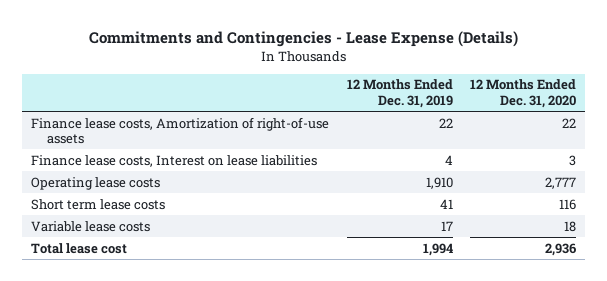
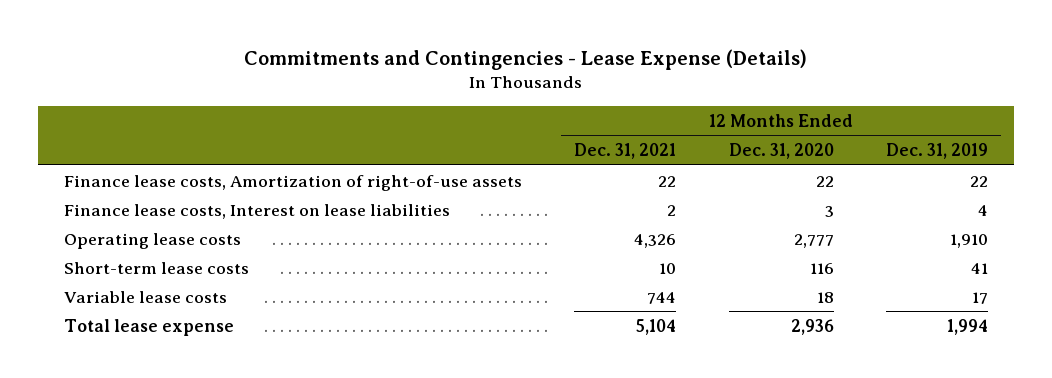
- | 12 Months Ended Dec. 31, 2019 | 12 Months Ended Dec. 31, 2020
+ | 12 Months Ended Dec. 31, 2021 | 12 Months Ended Dec. 31, 2020 | 12 Months Ended Dec. 31, 2019
- Short term lease costs | 41 | 116
+ Short-term lease costs | 10 | 116 | 41
- Total lease cost | 1,994 | 2,936
+ Total lease expense | 5,104 | 2,936 | 1,994

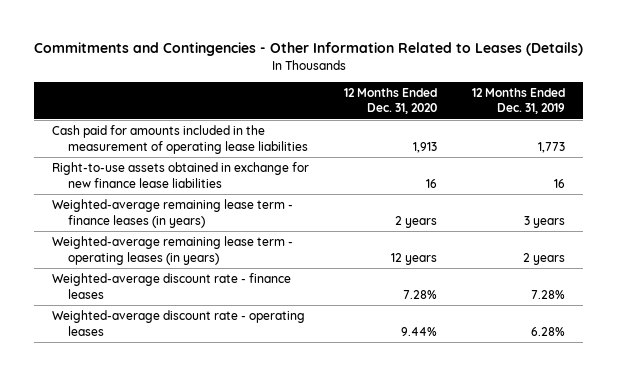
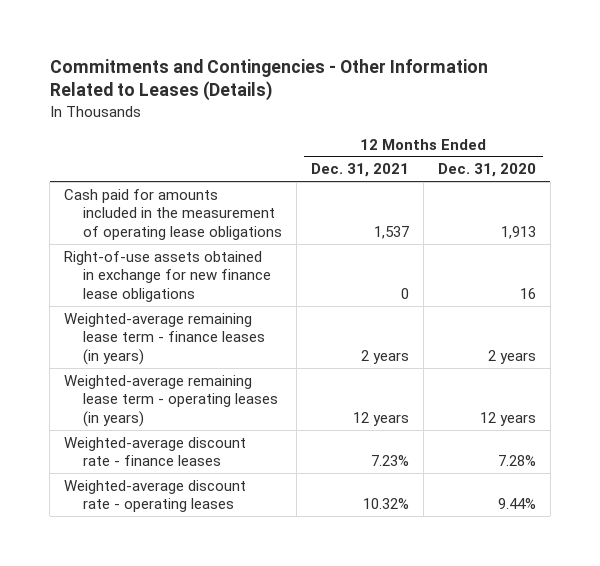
- | 12 Months Ended Dec. 31, 2020 | 12 Months Ended Dec. 31, 2019
+ | 12 Months Ended Dec. 31, 2021 | 12 Months Ended Dec. 31, 2020
- Cash paid for amounts included in the measurement of operating lease liabilities | 1,913 | 1,773
- Right-to-use assets obtained in exchange for new finance lease liabilities | 16 | 16
+ Cash paid for amounts included in the measurement of operating lease obligations | 1,537 | 1,913
+ Right-of-use assets obtained in exchange for new finance lease obligations | 0 | 16

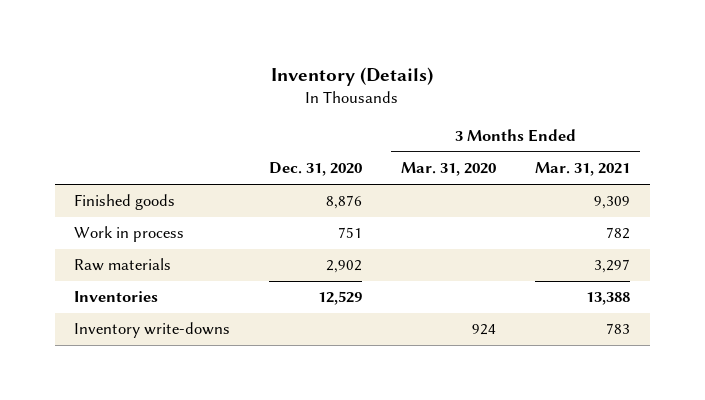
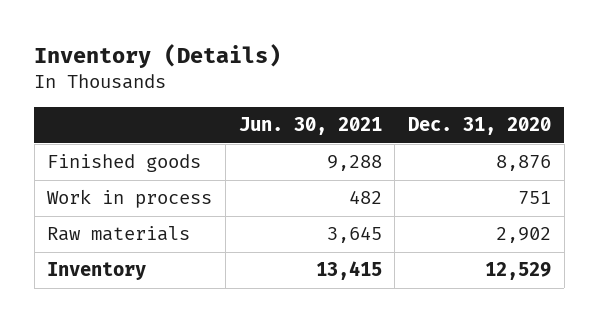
- | Dec. 31, 2020 | 3 Months Ended Mar. 31, 2020 | 3 Months Ended Mar. 31, 2021
+ | Jun. 30, 2021 | Dec. 31, 2020
- Inventories | 12,529 | | 13,388
- Inventory write-downs | | 924 | 783
+ Inventory | 13,415 | 12,529

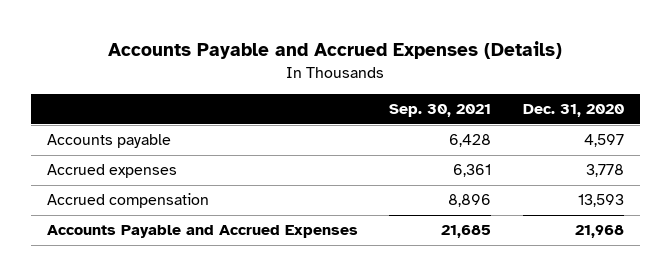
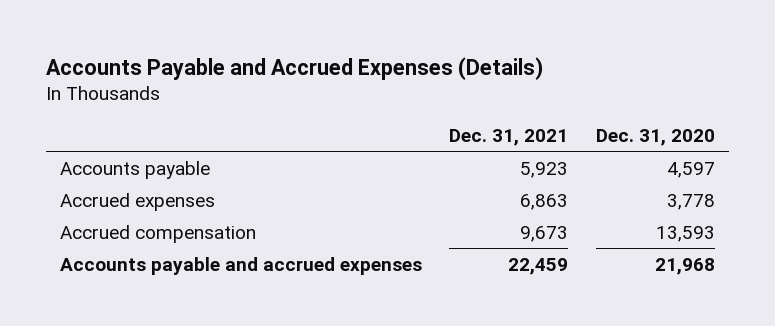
- | Sep. 30, 2021 | Dec. 31, 2020
+ | Dec. 31, 2021 | Dec. 31, 2020
- Accounts Payable and Accrued Expenses | 21,685 | 21,968
+ Accounts payable and accrued expenses | 22,459 | 21,968

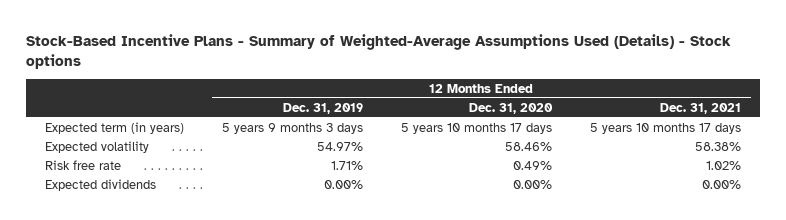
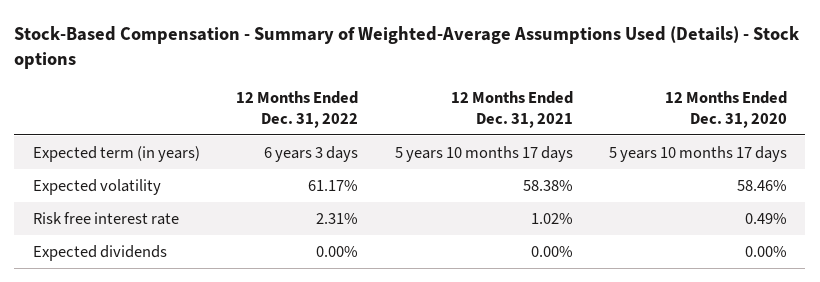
- Stock-Based Incentive Plans - Summary of Weighted-Average Assumptions Used (Details) - Stock options
+ Stock-Based Compensation - Summary of Weighted-Average Assumptions Used (Details) - Stock options
- | 12 Months Ended Dec. 31, 2019 | 12 Months Ended Dec. 31, 2020 | 12 Months Ended Dec. 31, 2021
+ | 12 Months Ended Dec. 31, 2022 | 12 Months Ended Dec. 31, 2021 | 12 Months Ended Dec. 31, 2020
- Risk free rate | 1.71% | 0.49% | 1.02%
+ Risk free interest rate | 2.31% | 1.02% | 0.49%

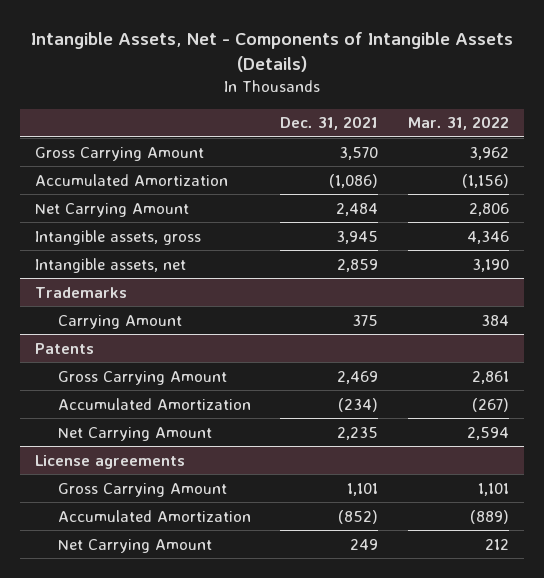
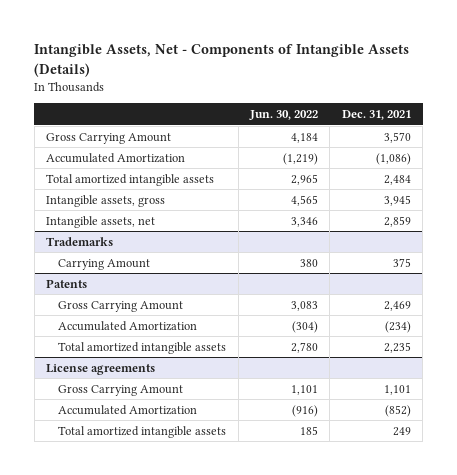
- | Dec. 31, 2021 | Mar. 31, 2022
+ | Jun. 30, 2022 | Dec. 31, 2021
- Net Carrying Amount | 2,484 | 2,806
+ Total amortized intangible assets | 2,965 | 2,484
@ Patents
- Net Carrying Amount | 2,235 | 2,594
+ Total amortized intangible assets | 2,780 | 2,235
@ License agreements
- Net Carrying Amount | 249 | 212
+ Total amortized intangible assets | 185 | 249

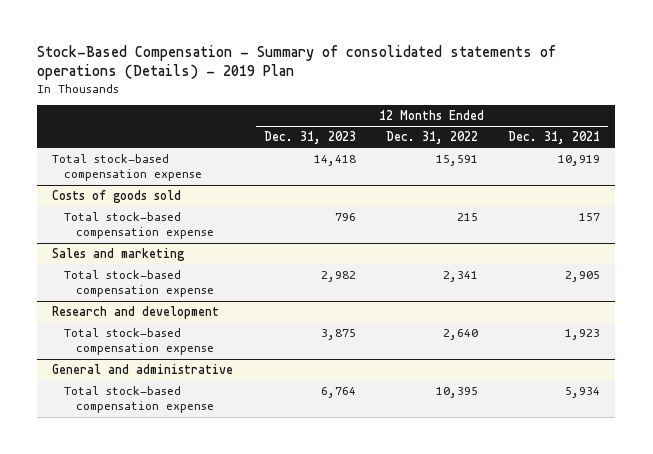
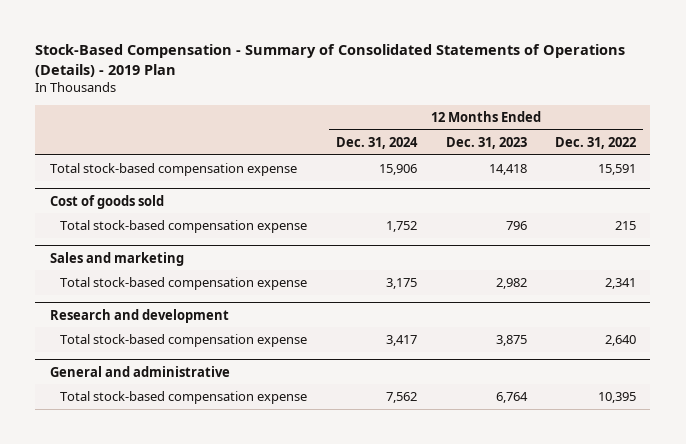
- Stock-Based Compensation - Summary of consolidated statements of operations (Details) - 2019 Plan
+ Stock-Based Compensation - Summary of Consolidated Statements of Operations (Details) - 2019 Plan
- | 12 Months Ended Dec. 31, 2023 | 12 Months Ended Dec. 31, 2022 | 12 Months Ended Dec. 31, 2021
+ | 12 Months Ended Dec. 31, 2024 | 12 Months Ended Dec. 31, 2023 | 12 Months Ended Dec. 31, 2022
- Costs of goods sold
+ Cost of goods sold

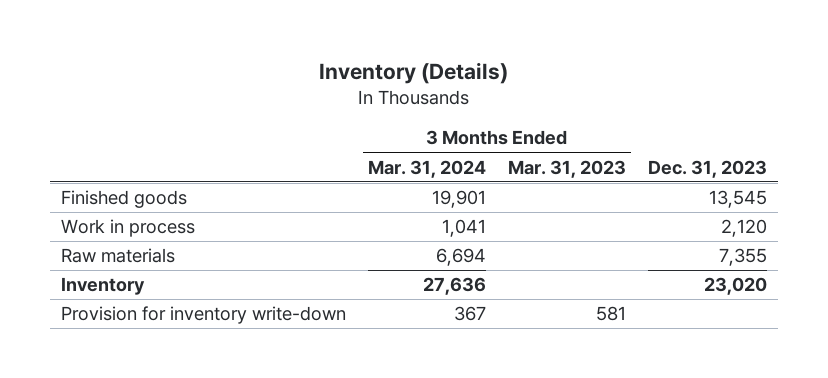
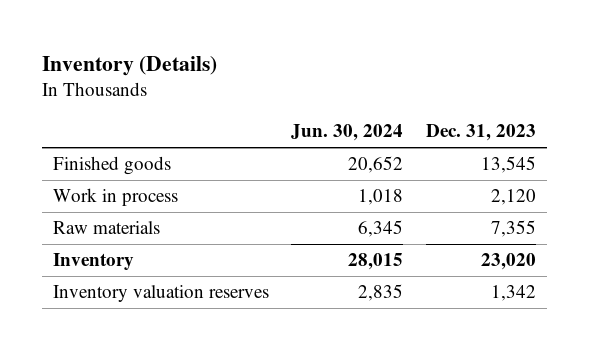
- | 3 Months Ended Mar. 31, 2024 | 3 Months Ended Mar. 31, 2023 | Dec. 31, 2023
+ | Jun. 30, 2024 | Dec. 31, 2023
- Provision for inventory write-down | 367 | 581 |
+ Inventory valuation reserves | 2,835 | 1,342

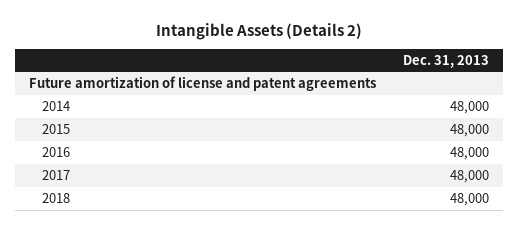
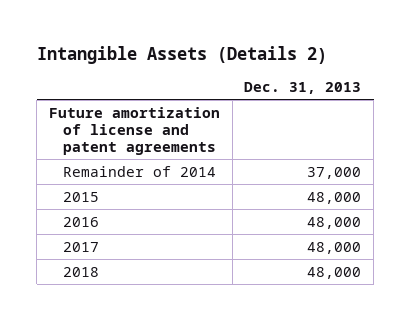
- 2014 | 48,000
+ Remainder of 2014 | 37,000

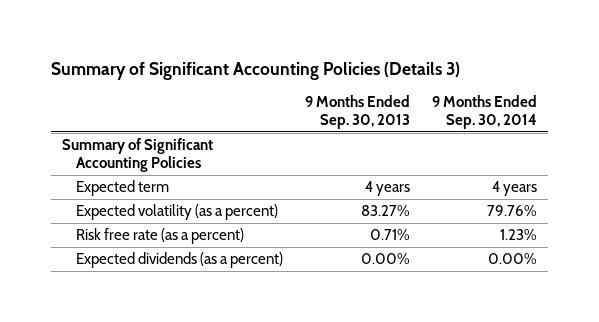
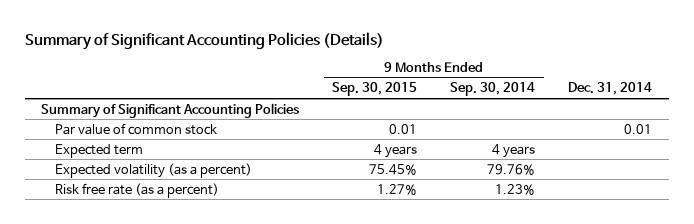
- Summary of Significant Accounting Policies (Details 3)
+ Summary of Significant Accounting Policies (Details)
- | 9 Months Ended Sep. 30, 2013 | 9 Months Ended Sep. 30, 2014
+ | 9 Months Ended Sep. 30, 2015 | 9 Months Ended Sep. 30, 2014 | Dec. 31, 2014
+ Par value of common stock | 0.01 | | 0.01
- Expected dividends (as a percent) | 0.00% | 0.00%

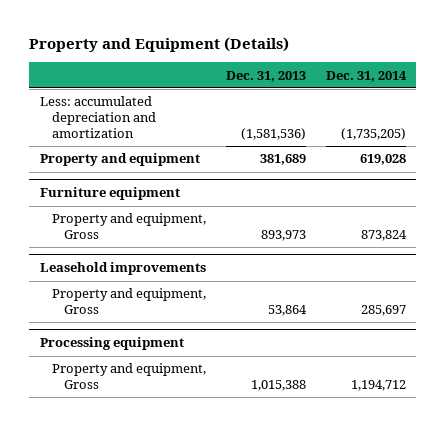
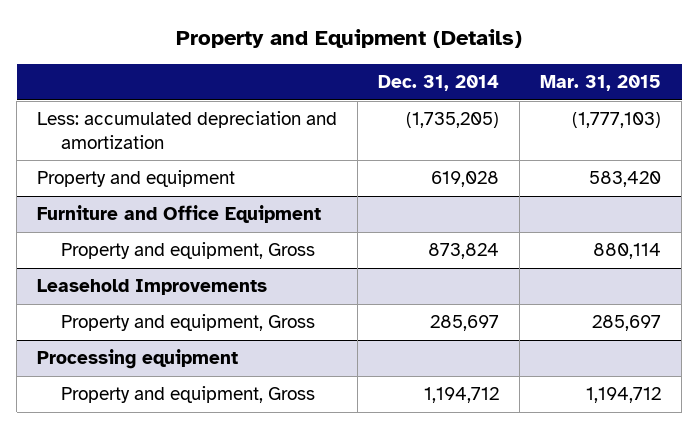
- | Dec. 31, 2013 | Dec. 31, 2014
+ | Dec. 31, 2014 | Mar. 31, 2015
- Furniture equipment
+ Furniture and Office Equipment
- Leasehold improvements
+ Leasehold Improvements

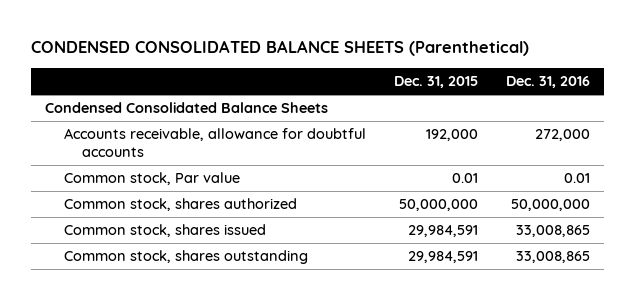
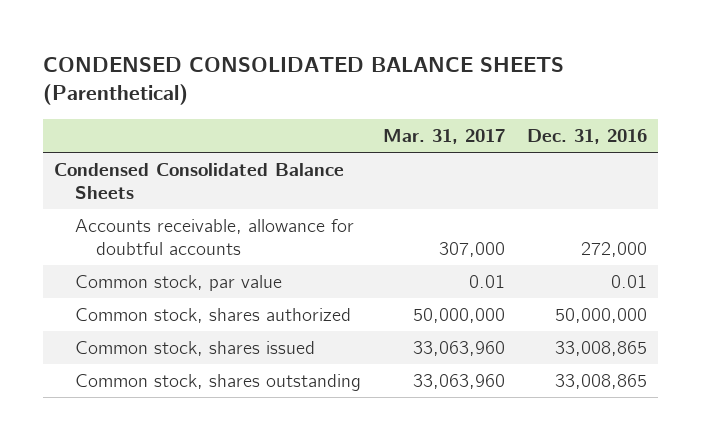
- | Dec. 31, 2015 | Dec. 31, 2016
+ | Mar. 31, 2017 | Dec. 31, 2016
- Common stock, Par value | 0.01 | 0.01
+ Common stock, par value | 0.01 | 0.01

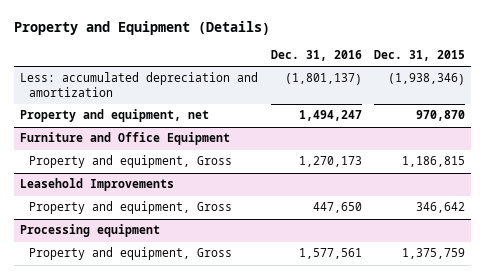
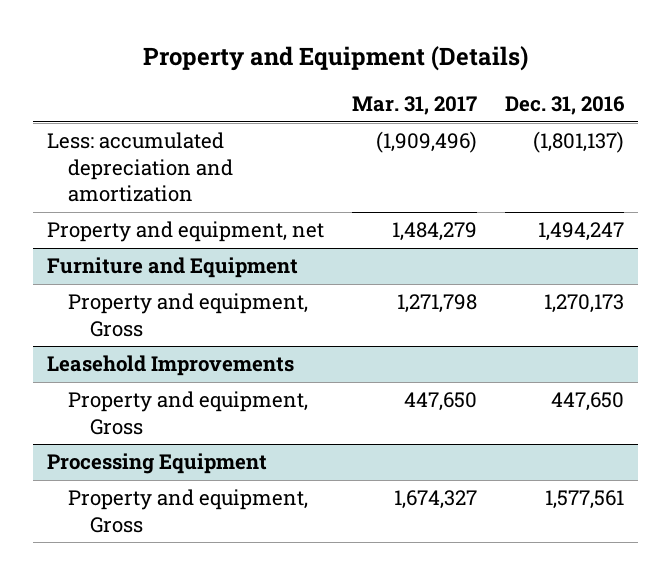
- | Dec. 31, 2016 | Dec. 31, 2015
+ | Mar. 31, 2017 | Dec. 31, 2016
- Furniture and Office Equipment
+ Furniture and Equipment
- Processing equipment
+ Processing Equipment

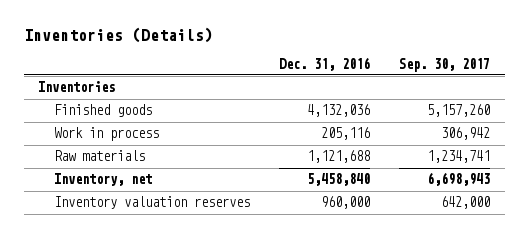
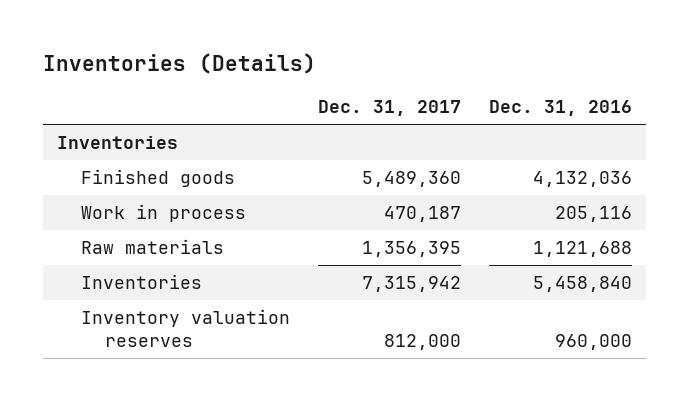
- | Dec. 31, 2016 | Sep. 30, 2017
+ | Dec. 31, 2017 | Dec. 31, 2016
- Inventory, net | 5,458,840 | 6,698,943
+ Inventories | 7,315,942 | 5,458,840

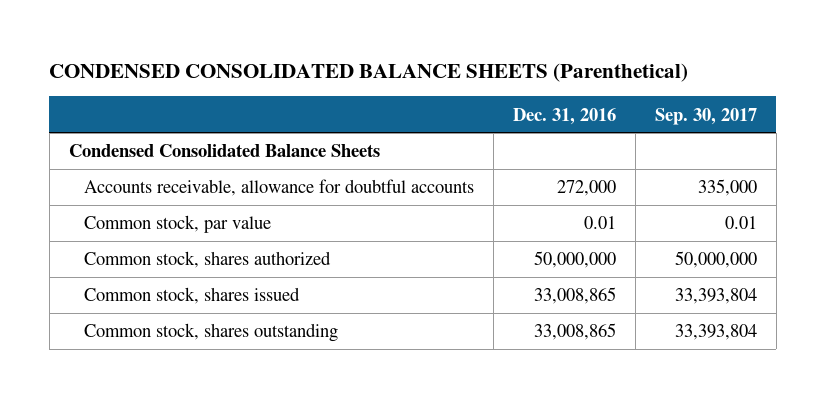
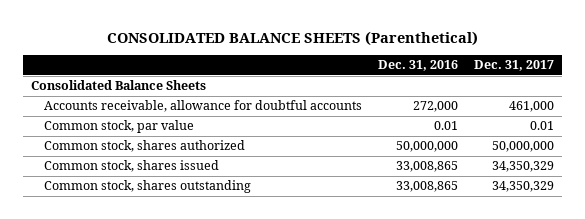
- CONDENSED CONSOLIDATED BALANCE SHEETS (Parenthetical)
+ CONSOLIDATED BALANCE SHEETS (Parenthetical)
- | Dec. 31, 2016 | Sep. 30, 2017
+ | Dec. 31, 2016 | Dec. 31, 2017
- Condensed Consolidated Balance Sheets
+ Consolidated Balance Sheets

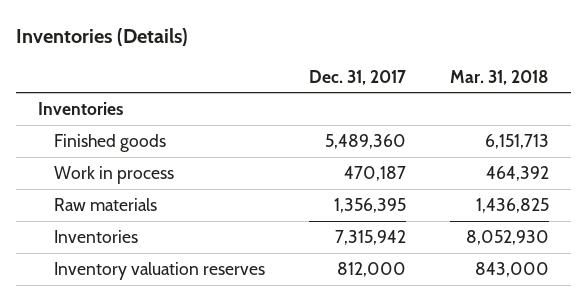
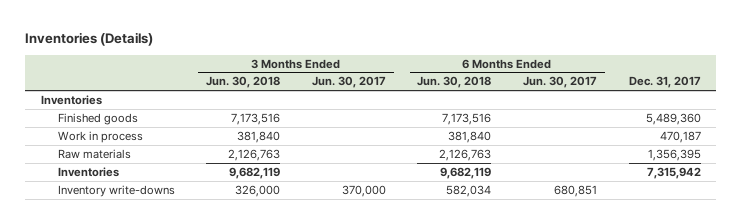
- | Dec. 31, 2017 | Mar. 31, 2018
+ | 3 Months Ended Jun. 30, 2018 | 3 Months Ended Jun. 30, 2017 | 6 Months Ended Jun. 30, 2018 | 6 Months Ended Jun. 30, 2017 | Dec. 31, 2017
- Inventory valuation reserves | 812,000 | 843,000
+ Inventory write-downs | 326,000 | 370,000 | 582,034 | 680,851 |

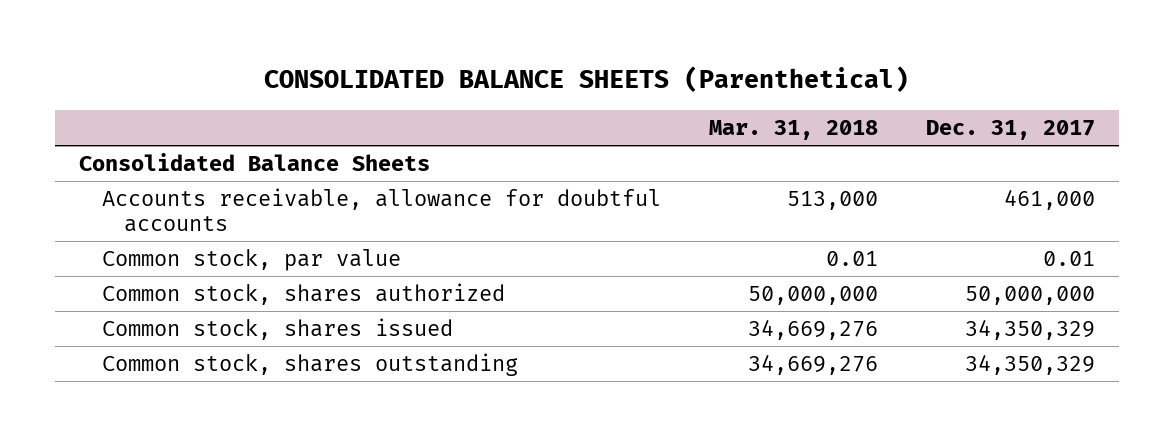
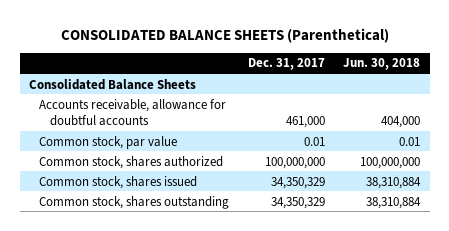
- | Mar. 31, 2018 | Dec. 31, 2017
+ | Dec. 31, 2017 | Jun. 30, 2018
- Common stock, shares authorized | 50,000,000 | 50,000,000
+ Common stock, shares authorized | 100,000,000 | 100,000,000

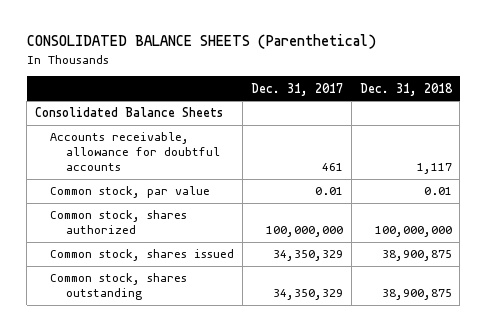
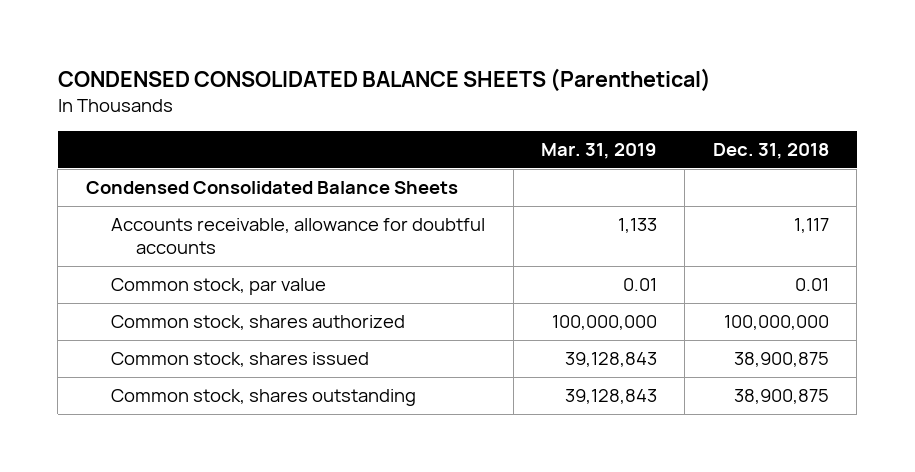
- CONSOLIDATED BALANCE SHEETS (Parenthetical)
+ CONDENSED CONSOLIDATED BALANCE SHEETS (Parenthetical)
- | Dec. 31, 2017 | Dec. 31, 2018
+ | Mar. 31, 2019 | Dec. 31, 2018
- Consolidated Balance Sheets
+ Condensed Consolidated Balance Sheets

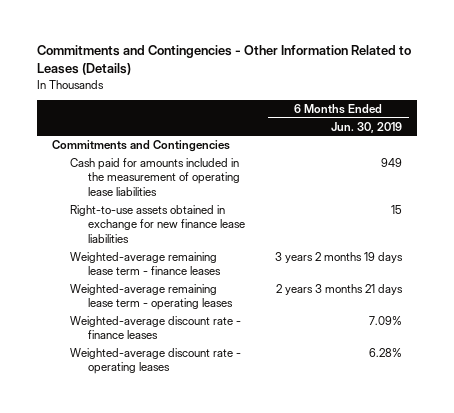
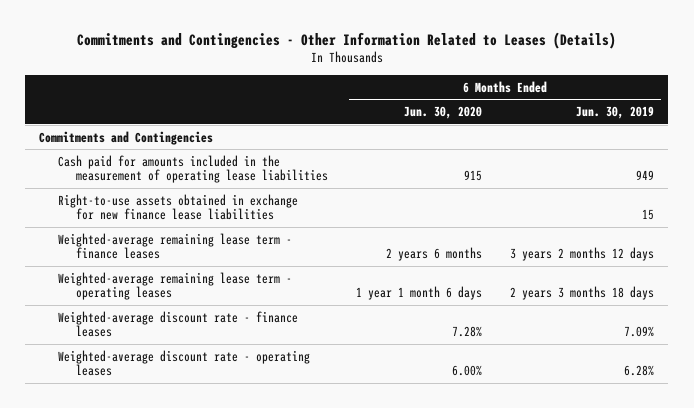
- | 6 Months Ended Jun. 30, 2019
+ | 6 Months Ended Jun. 30, 2020 | 6 Months Ended Jun. 30, 2019
- Weighted-average remaining lease term - finance leases | 3 years 2 months 19 days
- Weighted-average remaining lease term - operating leases | 2 years 3 months 21 days
+ Weighted-average remaining lease term - finance leases | 2 years 6 months | 3 years 2 months 12 days
+ Weighted-average remaining lease term - operating leases | 1 year 1 month 6 days | 2 years 3 months 18 days

